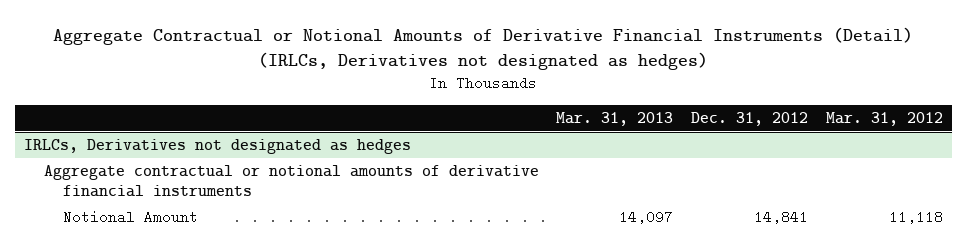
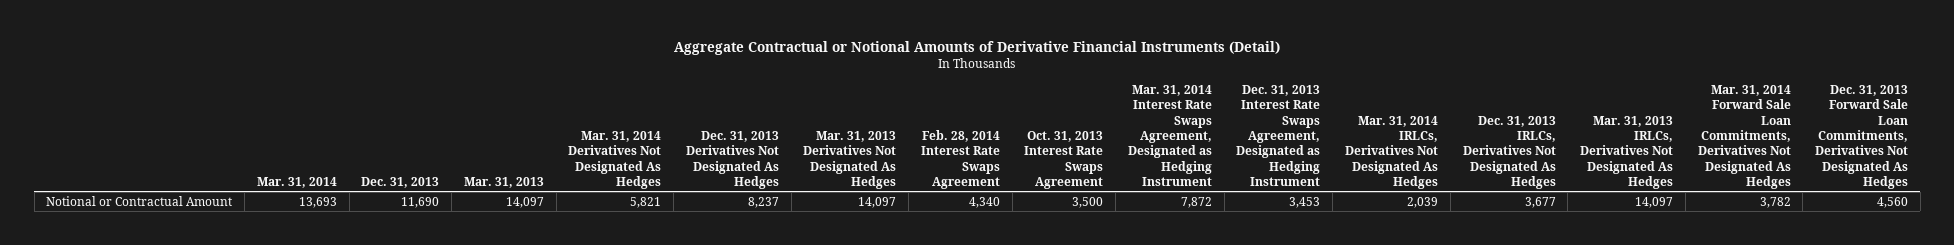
- Aggregate Contractual or Notional Amounts of Derivative Financial Instruments (Detail) (IRLCs, Derivatives not designated as hedges)
+ Aggregate Contractual or Notional Amounts of Derivative Financial Instruments (Detail)
- | Mar. 31, 2013 | Dec. 31, 2012 | Mar. 31, 2012
+ | Mar. 31, 2014 | Dec. 31, 2013 | Mar. 31, 2013 | Mar. 31, 2014 Derivatives Not Designated As Hedges | Dec. 31, 2013 Derivatives Not Designated As Hedges | Mar. 31, 2013 Derivatives Not Designated As Hedges | Feb. 28, 2014 Interest Rate Swaps Agreement | Oct. 31, 2013 Interest Rate Swaps Agreement | Mar. 31, 2014 Interest Rate Swaps Agreement, Designated as Hedging Instrument | Dec. 31, 2013 Interest Rate Swaps Agreement, Designated as Hedging Instrument | Mar. 31, 2014 IRLCs, Derivatives Not Designated As Hedges | Dec. 31, 2013 IRLCs, Derivatives Not Designated As Hedges | Mar. 31, 2013 IRLCs, Derivatives Not Designated As Hedges | Mar. 31, 2014 Forward Sale Loan Commitments, Derivatives Not Designated As Hedges | Dec. 31, 2013 Forward Sale Loan Commitments, Derivatives Not Designated As Hedges
- IRLCs, Derivatives not designated as hedges
- Aggregate contractual or notional amounts of derivative financial instruments
- Notional Amount | 14,097 | 14,841 | 11,118
+ Notional or Contractual Amount | 13,693 | 11,690 | 14,097 | 5,821 | 8,237 | 14,097 | 4,340 | 3,500 | 7,872 | 3,453 | 2,039 | 3,677 | 14,097 | 3,782 | 4,560

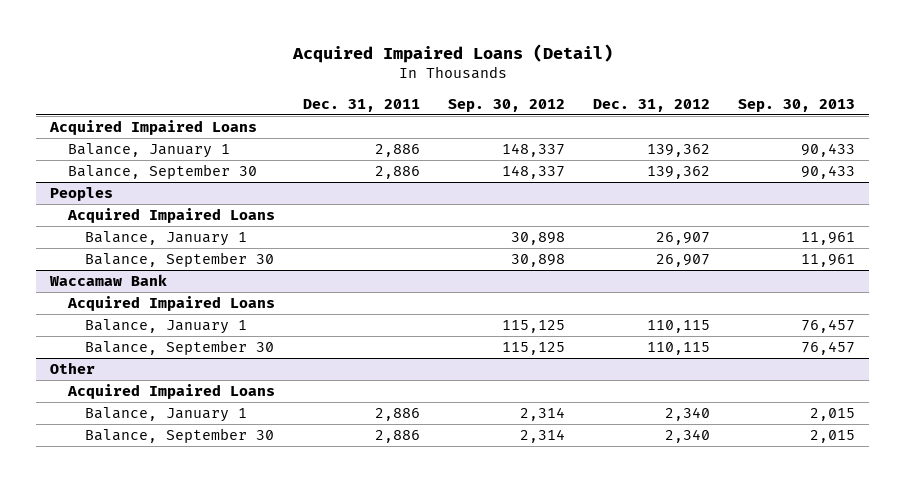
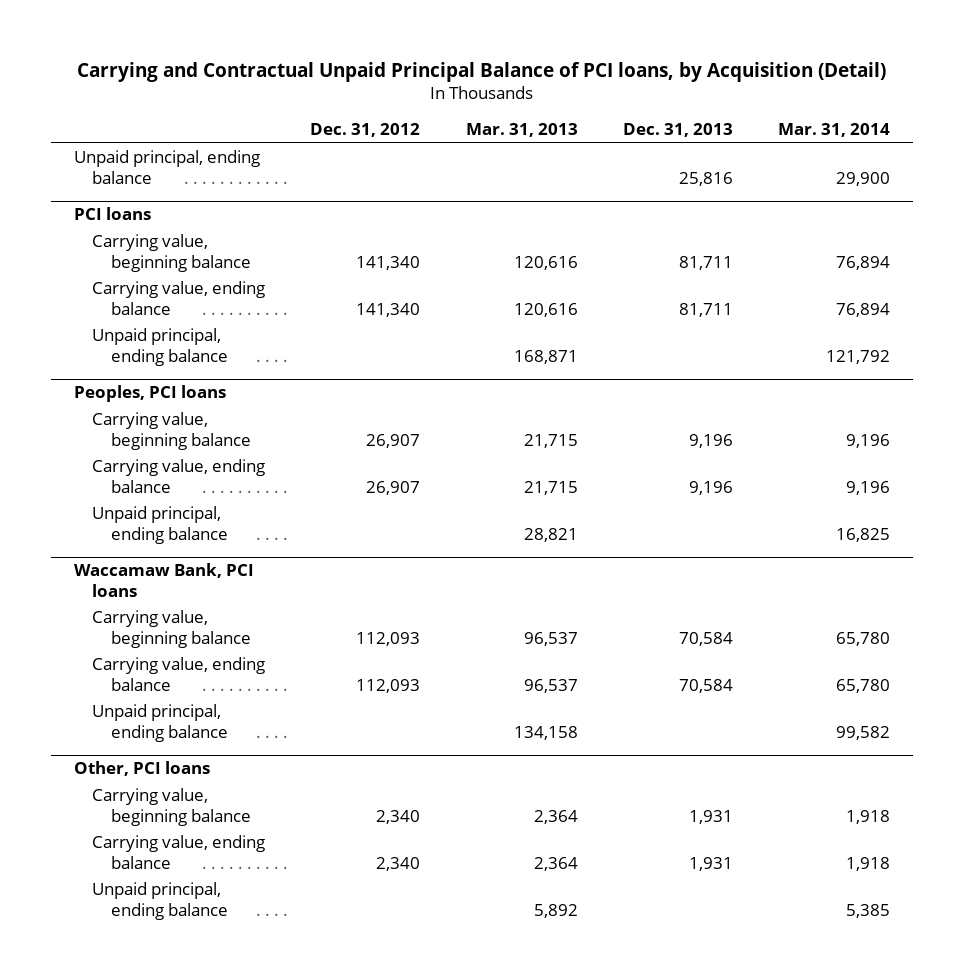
- Acquired Impaired Loans (Detail)
+ Carrying and Contractual Unpaid Principal Balance of PCI loans, by Acquisition (Detail)
- | Dec. 31, 2011 | Sep. 30, 2012 | Dec. 31, 2012 | Sep. 30, 2013
+ | Dec. 31, 2012 | Mar. 31, 2013 | Dec. 31, 2013 | Mar. 31, 2014
- Acquired Impaired Loans
- Balance, January 1 | 2,886 | 148,337 | 139,362 | 90,433
- Balance, September 30 | 2,886 | 148,337 | 139,362 | 90,433
- Peoples
- Acquired Impaired Loans
- Balance, January 1 | | 30,898 | 26,907 | 11,961
- Balance, September 30 | | 30,898 | 26,907 | 11,961
- Waccamaw Bank
- Acquired Impaired Loans
- Balance, January 1 | | 115,125 | 110,115 | 76,457
- Balance, September 30 | | 115,125 | 110,115 | 76,457
- Other
- Acquired Impaired Loans
- Balance, January 1 | 2,886 | 2,314 | 2,340 | 2,015
- Balance, September 30 | 2,886 | 2,314 | 2,340 | 2,015
+ Unpaid principal, ending balance | | | 25,816 | 29,900
+ PCI loans
+ Carrying value, beginning balance | 141,340 | 120,616 | 81,711 | 76,894
+ Carrying value, ending balance | 141,340 | 120,616 | 81,711 | 76,894
+ Unpaid principal, ending balance | | 168,871 | | 121,792
+ Peoples, PCI loans
+ Carrying value, beginning balance | 26,907 | 21,715 | 9,196 | 9,196
+ Carrying value, ending balance | 26,907 | 21,715 | 9,196 | 9,196
+ Unpaid principal, ending balance | | 28,821 | | 16,825
+ Waccamaw Bank, PCI loans
+ Carrying value, beginning balance | 112,093 | 96,537 | 70,584 | 65,780
+ Carrying value, ending balance | 112,093 | 96,537 | 70,584 | 65,780
+ Unpaid principal, ending balance | | 134,158 | | 99,582
+ Other, PCI loans
+ Carrying value, beginning balance | 2,340 | 2,364 | 1,931 | 1,918
+ Carrying value, ending balance | 2,340 | 2,364 | 1,931 | 1,918
+ Unpaid principal, ending balance | | 5,892 | | 5,385

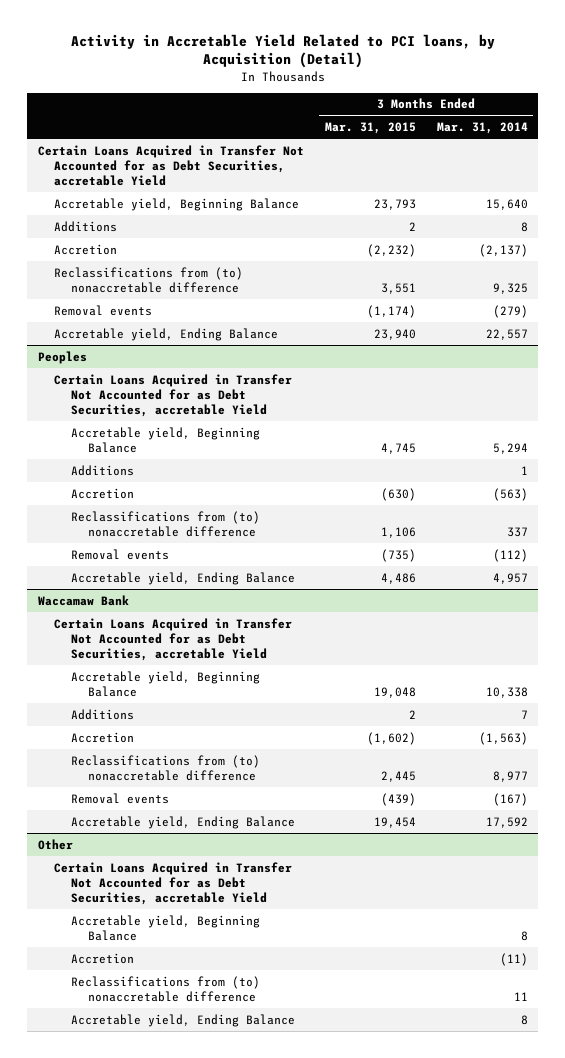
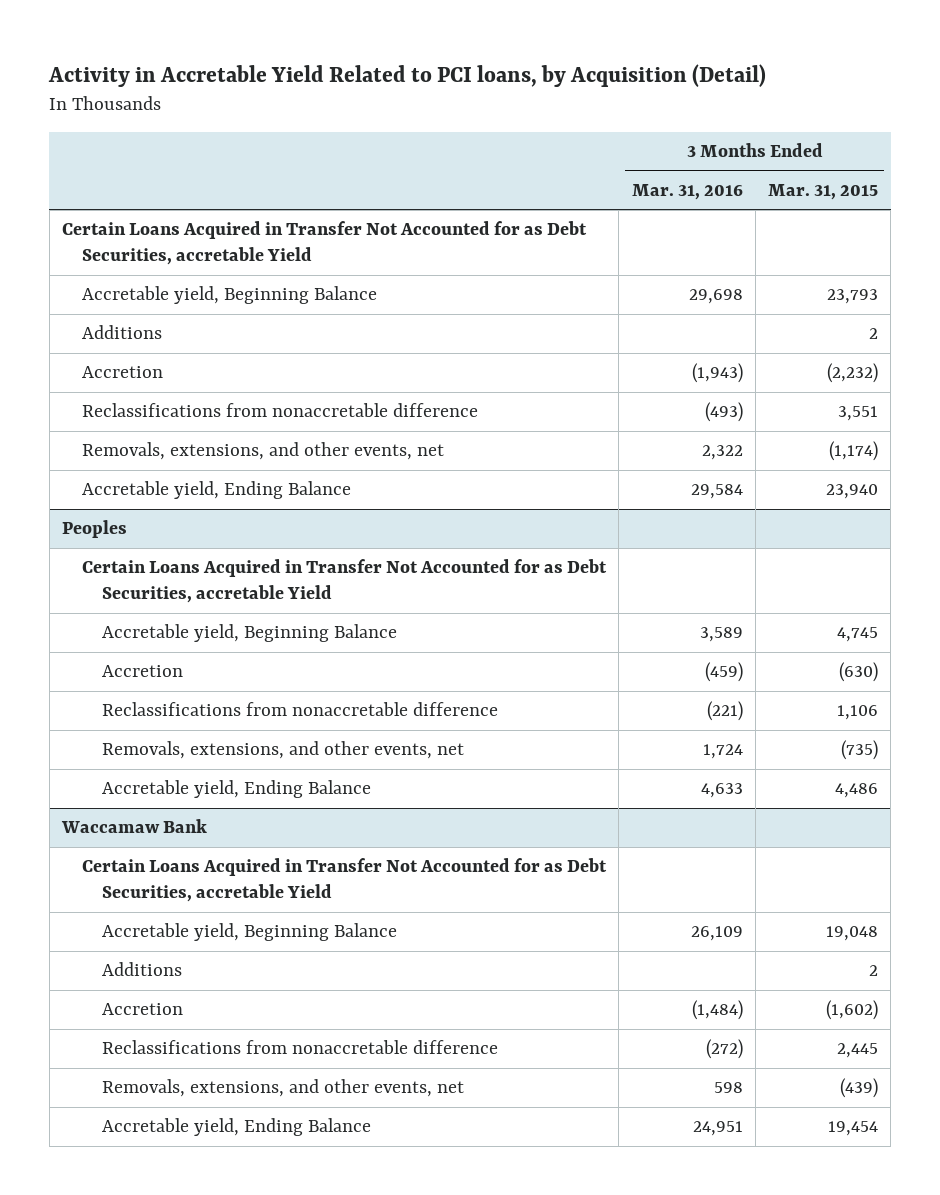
- | 3 Months Ended Mar. 31, 2015 | 3 Months Ended Mar. 31, 2014
+ | 3 Months Ended Mar. 31, 2016 | 3 Months Ended Mar. 31, 2015
- Reclassifications from (to) nonaccretable difference | 3,551 | 9,325
- Removal events | (1,174) | (279)
+ Reclassifications from nonaccretable difference | (493) | 3,551
+ Removals, extensions, and other events, net | 2,322 | (1,174)
@ Peoples
- Additions | | 1
- Reclassifications from (to) nonaccretable difference | 1,106 | 337
- Removal events | (735) | (112)
+ Reclassifications from nonaccretable difference | (221) | 1,106
+ Removals, extensions, and other events, net | 1,724 | (735)
@ Waccamaw Bank
- Reclassifications from (to) nonaccretable difference | 2,445 | 8,977
- Removal events | (439) | (167)
+ Reclassifications from nonaccretable difference | (272) | 2,445
+ Removals, extensions, and other events, net | 598 | (439)
- Other
- Certain Loans Acquired in Transfer Not Accounted for as Debt Securities, accretable Yield
- Accretable yield, Beginning Balance | | 8
- Accretion | | (11)
- Reclassifications from (to) nonaccretable difference | | 11
- Accretable yield, Ending Balance | | 8

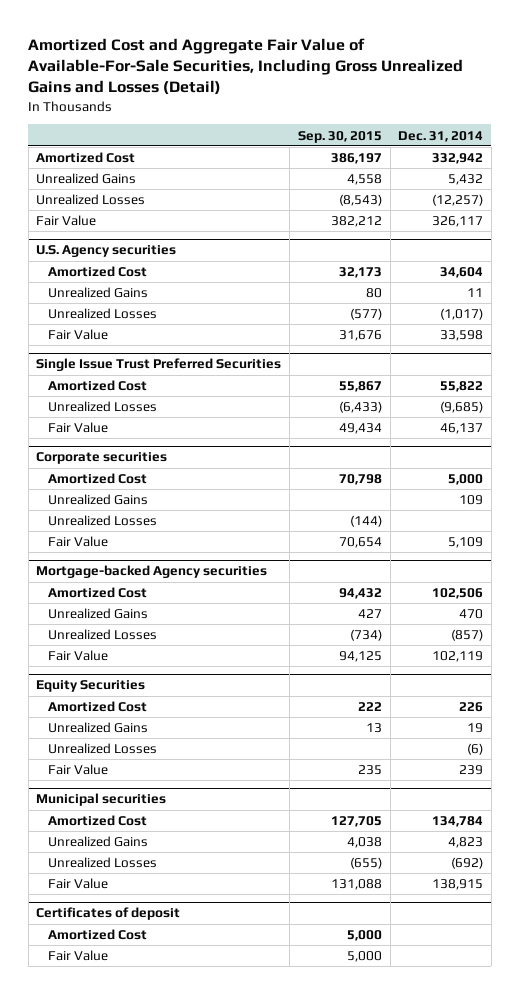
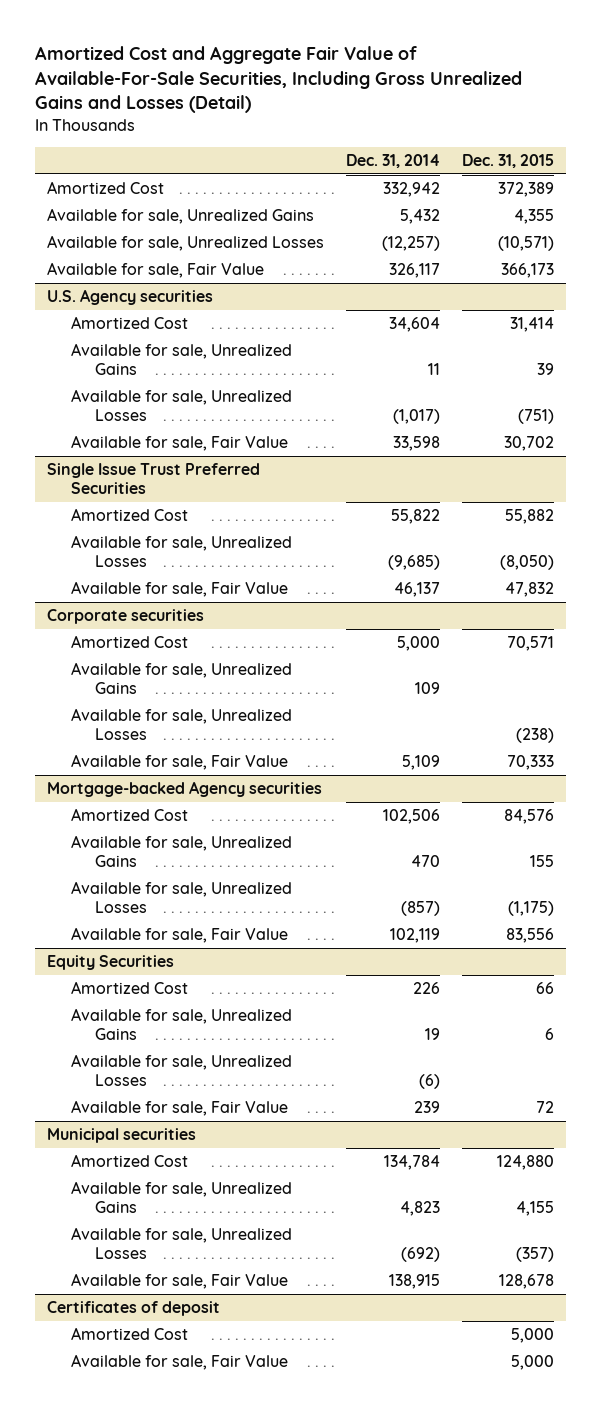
- | Sep. 30, 2015 | Dec. 31, 2014
+ | Dec. 31, 2014 | Dec. 31, 2015
- Unrealized Gains | 4,558 | 5,432
- Unrealized Losses | (8,543) | (12,257)
- Fair Value | 382,212 | 326,117
+ Available for sale, Unrealized Gains | 5,432 | 4,355
+ Available for sale, Unrealized Losses | (12,257) | (10,571)
+ Available for sale, Fair Value | 326,117 | 366,173
@ U.S. Agency securities
- Unrealized Gains | 80 | 11
- Unrealized Losses | (577) | (1,017)
- Fair Value | 31,676 | 33,598
+ Available for sale, Unrealized Gains | 11 | 39
+ Available for sale, Unrealized Losses | (1,017) | (751)
+ Available for sale, Fair Value | 33,598 | 30,702
@ Single Issue Trust Preferred Securities
- Unrealized Losses | (6,433) | (9,685)
- Fair Value | 49,434 | 46,137
+ Available for sale, Unrealized Losses | (9,685) | (8,050)
+ Available for sale, Fair Value | 46,137 | 47,832
@ Corporate securities
- Unrealized Gains | | 109
- Unrealized Losses | (144) |
- Fair Value | 70,654 | 5,109
+ Available for sale, Unrealized Gains | 109 |
+ Available for sale, Unrealized Losses | | (238)
+ Available for sale, Fair Value | 5,109 | 70,333
@ Mortgage-backed Agency securities
- Unrealized Gains | 427 | 470
- Unrealized Losses | (734) | (857)
- Fair Value | 94,125 | 102,119
+ Available for sale, Unrealized Gains | 470 | 155
+ Available for sale, Unrealized Losses | (857) | (1,175)
+ Available for sale, Fair Value | 102,119 | 83,556
@ Equity Securities
- Unrealized Gains | 13 | 19
- Unrealized Losses | | (6)
- Fair Value | 235 | 239
+ Available for sale, Unrealized Gains | 19 | 6
+ Available for sale, Unrealized Losses | (6) |
+ Available for sale, Fair Value | 239 | 72
@ Municipal securities
- Unrealized Gains | 4,038 | 4,823
- Unrealized Losses | (655) | (692)
- Fair Value | 131,088 | 138,915
+ Available for sale, Unrealized Gains | 4,823 | 4,155
+ Available for sale, Unrealized Losses | (692) | (357)
+ Available for sale, Fair Value | 138,915 | 128,678
@ Certificates of deposit
- Fair Value | 5,000 |
+ Available for sale, Fair Value | | 5,000

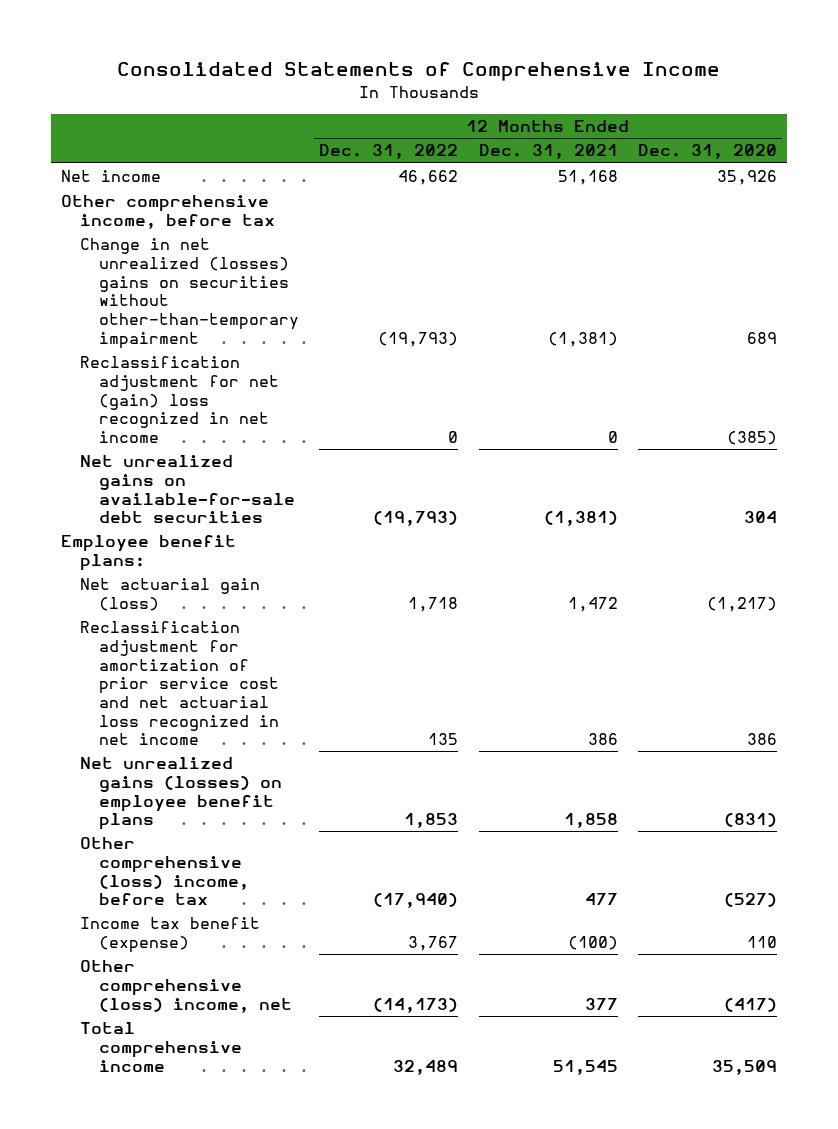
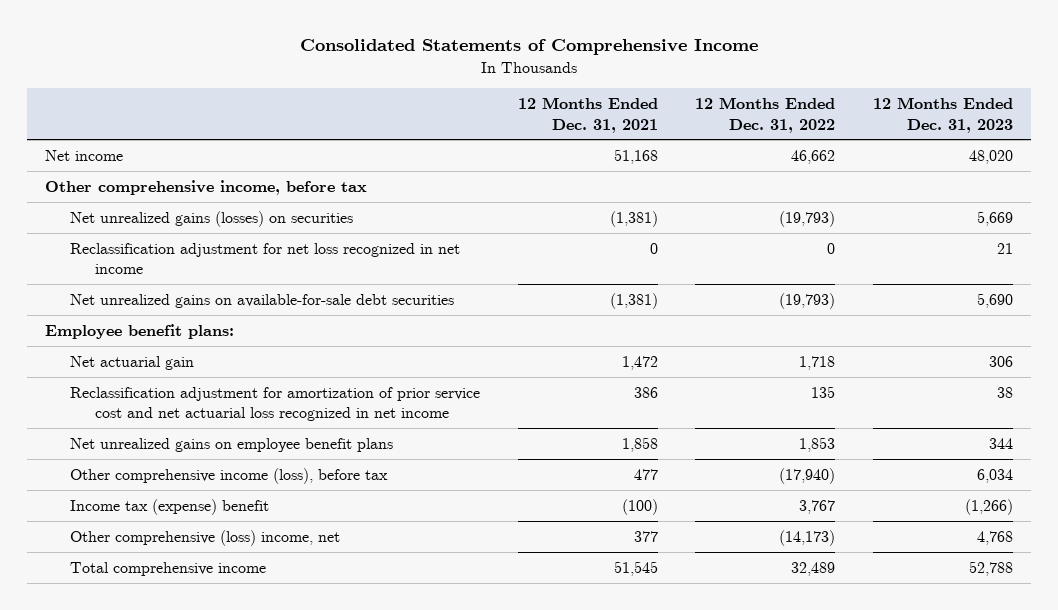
- | 12 Months Ended Dec. 31, 2022 | 12 Months Ended Dec. 31, 2021 | 12 Months Ended Dec. 31, 2020
+ | 12 Months Ended Dec. 31, 2021 | 12 Months Ended Dec. 31, 2022 | 12 Months Ended Dec. 31, 2023
- Change in net unrealized (losses) gains on securities without other-than-temporary impairment | (19,793) | (1,381) | 689
- Reclassification adjustment for net (gain) loss recognized in net income | 0 | 0 | (385)
+ Net unrealized gains (losses) on securities | (1,381) | (19,793) | 5,669
+ Reclassification adjustment for net loss recognized in net income | 0 | 0 | 21
- Net actuarial gain (loss) | 1,718 | 1,472 | (1,217)
+ Net actuarial gain | 1,472 | 1,718 | 306
- Net unrealized gains (losses) on employee benefit plans | 1,853 | 1,858 | (831)
- Other comprehensive (loss) income, before tax | (17,940) | 477 | (527)
- Income tax benefit (expense) | 3,767 | (100) | 110
+ Net unrealized gains on employee benefit plans | 1,858 | 1,853 | 344
+ Other comprehensive income (loss), before tax | 477 | (17,940) | 6,034
+ Income tax (expense) benefit | (100) | 3,767 | (1,266)

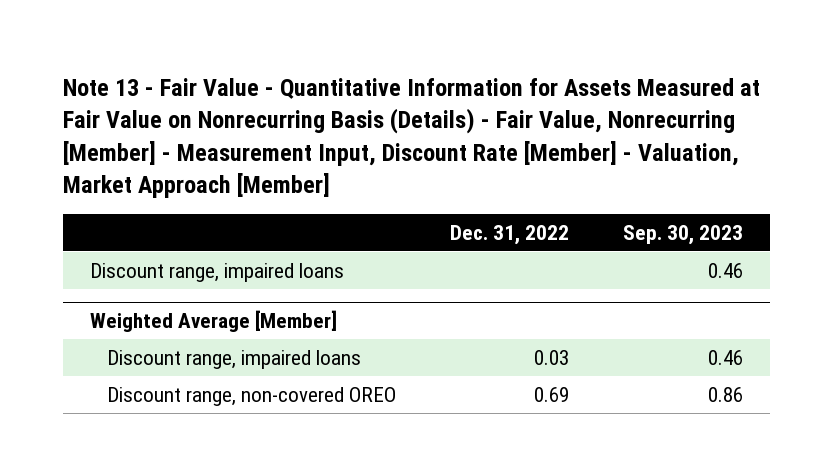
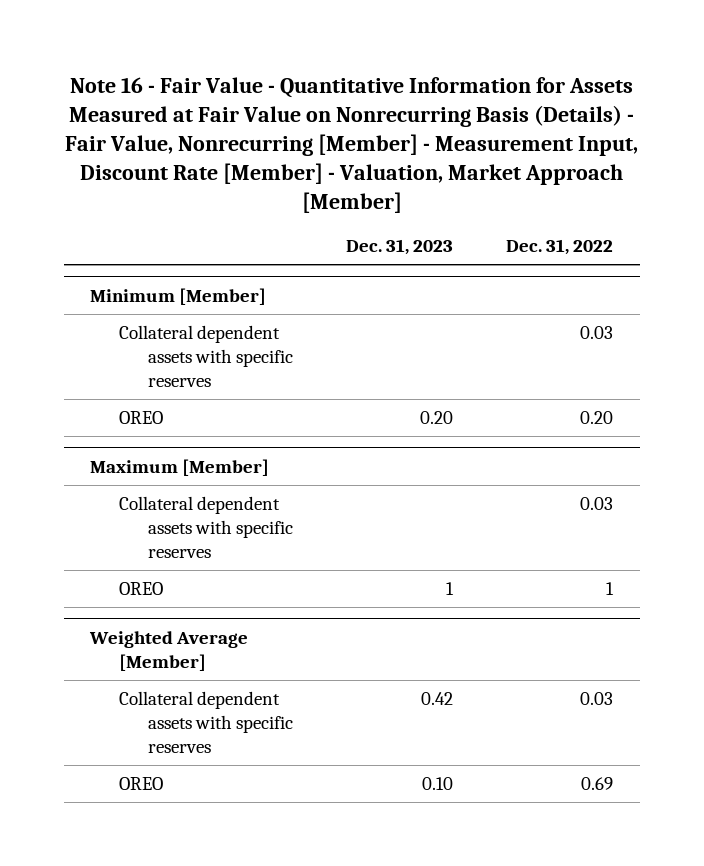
- Note 13 - Fair Value - Quantitative Information for Assets Measured at Fair Value on Nonrecurring Basis (Details) - Fair Value, Nonrecurring [Member] - Measurement Input, Discount Rate [Member] - Valuation, Market Approach [Member]
+ Note 16 - Fair Value - Quantitative Information for Assets Measured at Fair Value on Nonrecurring Basis (Details) - Fair Value, Nonrecurring [Member] - Measurement Input, Discount Rate [Member] - Valuation, Market Approach [Member]
- | Dec. 31, 2022 | Sep. 30, 2023
+ | Dec. 31, 2023 | Dec. 31, 2022
- Discount range, impaired loans | | 0.46
+ Minimum [Member]
+ Collateral dependent assets with specific reserves | | 0.03
+ OREO | 0.20 | 0.20
+ Maximum [Member]
+ Collateral dependent assets with specific reserves | | 0.03
+ OREO | 1 | 1
@ Weighted Average [Member]
- Discount range, impaired loans | 0.03 | 0.46
- Discount range, non-covered OREO | 0.69 | 0.86
+ Collateral dependent assets with specific reserves | 0.42 | 0.03
+ OREO | 0.10 | 0.69

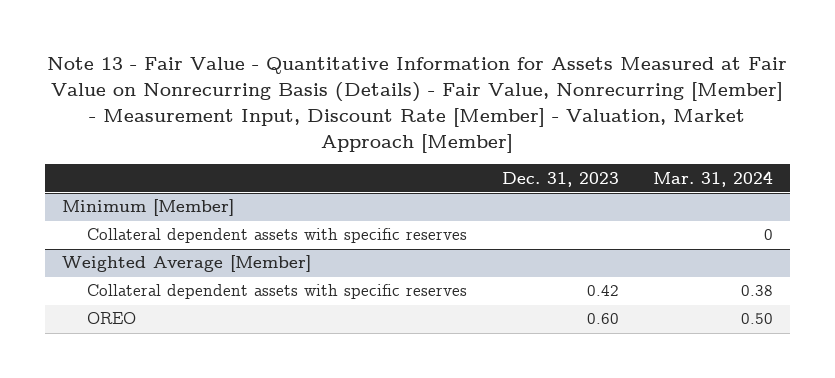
- Note 16 - Fair Value - Quantitative Information for Assets Measured at Fair Value on Nonrecurring Basis (Details) - Fair Value, Nonrecurring [Member] - Measurement Input, Discount Rate [Member] - Valuation, Market Approach [Member]
+ Note 13 - Fair Value - Quantitative Information for Assets Measured at Fair Value on Nonrecurring Basis (Details) - Fair Value, Nonrecurring [Member] - Measurement Input, Discount Rate [Member] - Valuation, Market Approach [Member]
- | Dec. 31, 2023 | Dec. 31, 2022
+ | Dec. 31, 2023 | Mar. 31, 2024
@ Minimum [Member]
- OREO | 0.20 | 0.20
- Maximum [Member]
- Collateral dependent assets with specific reserves | | 0.03
- OREO | 1 | 1
@ Weighted Average [Member]
- OREO | 0.10 | 0.69
+ OREO | 0.60 | 0.50

